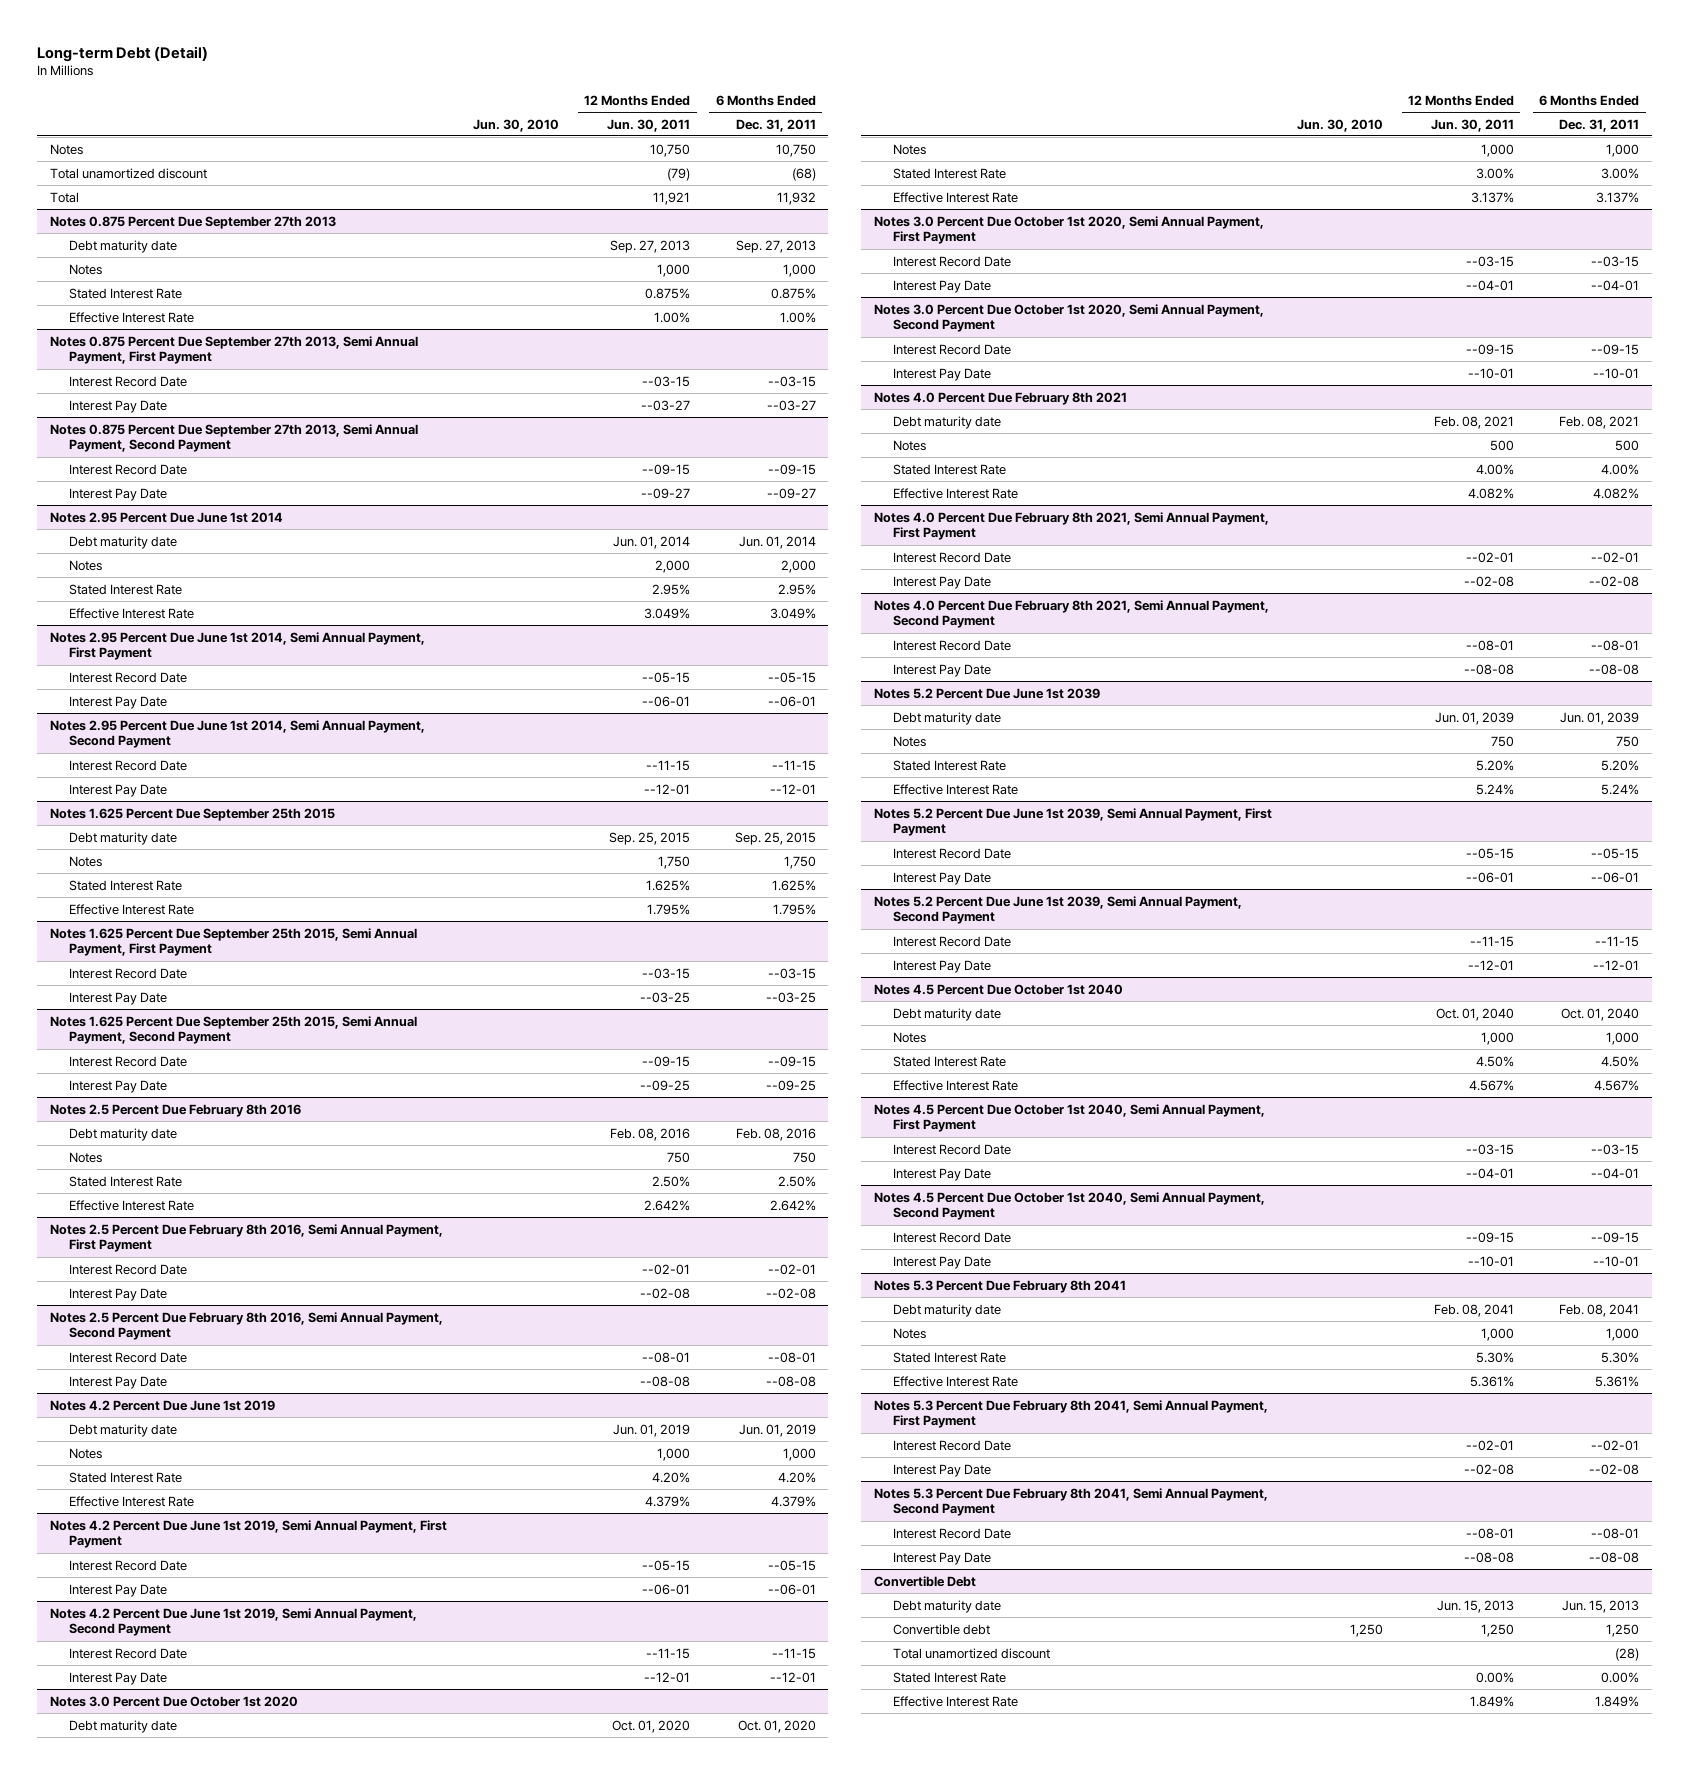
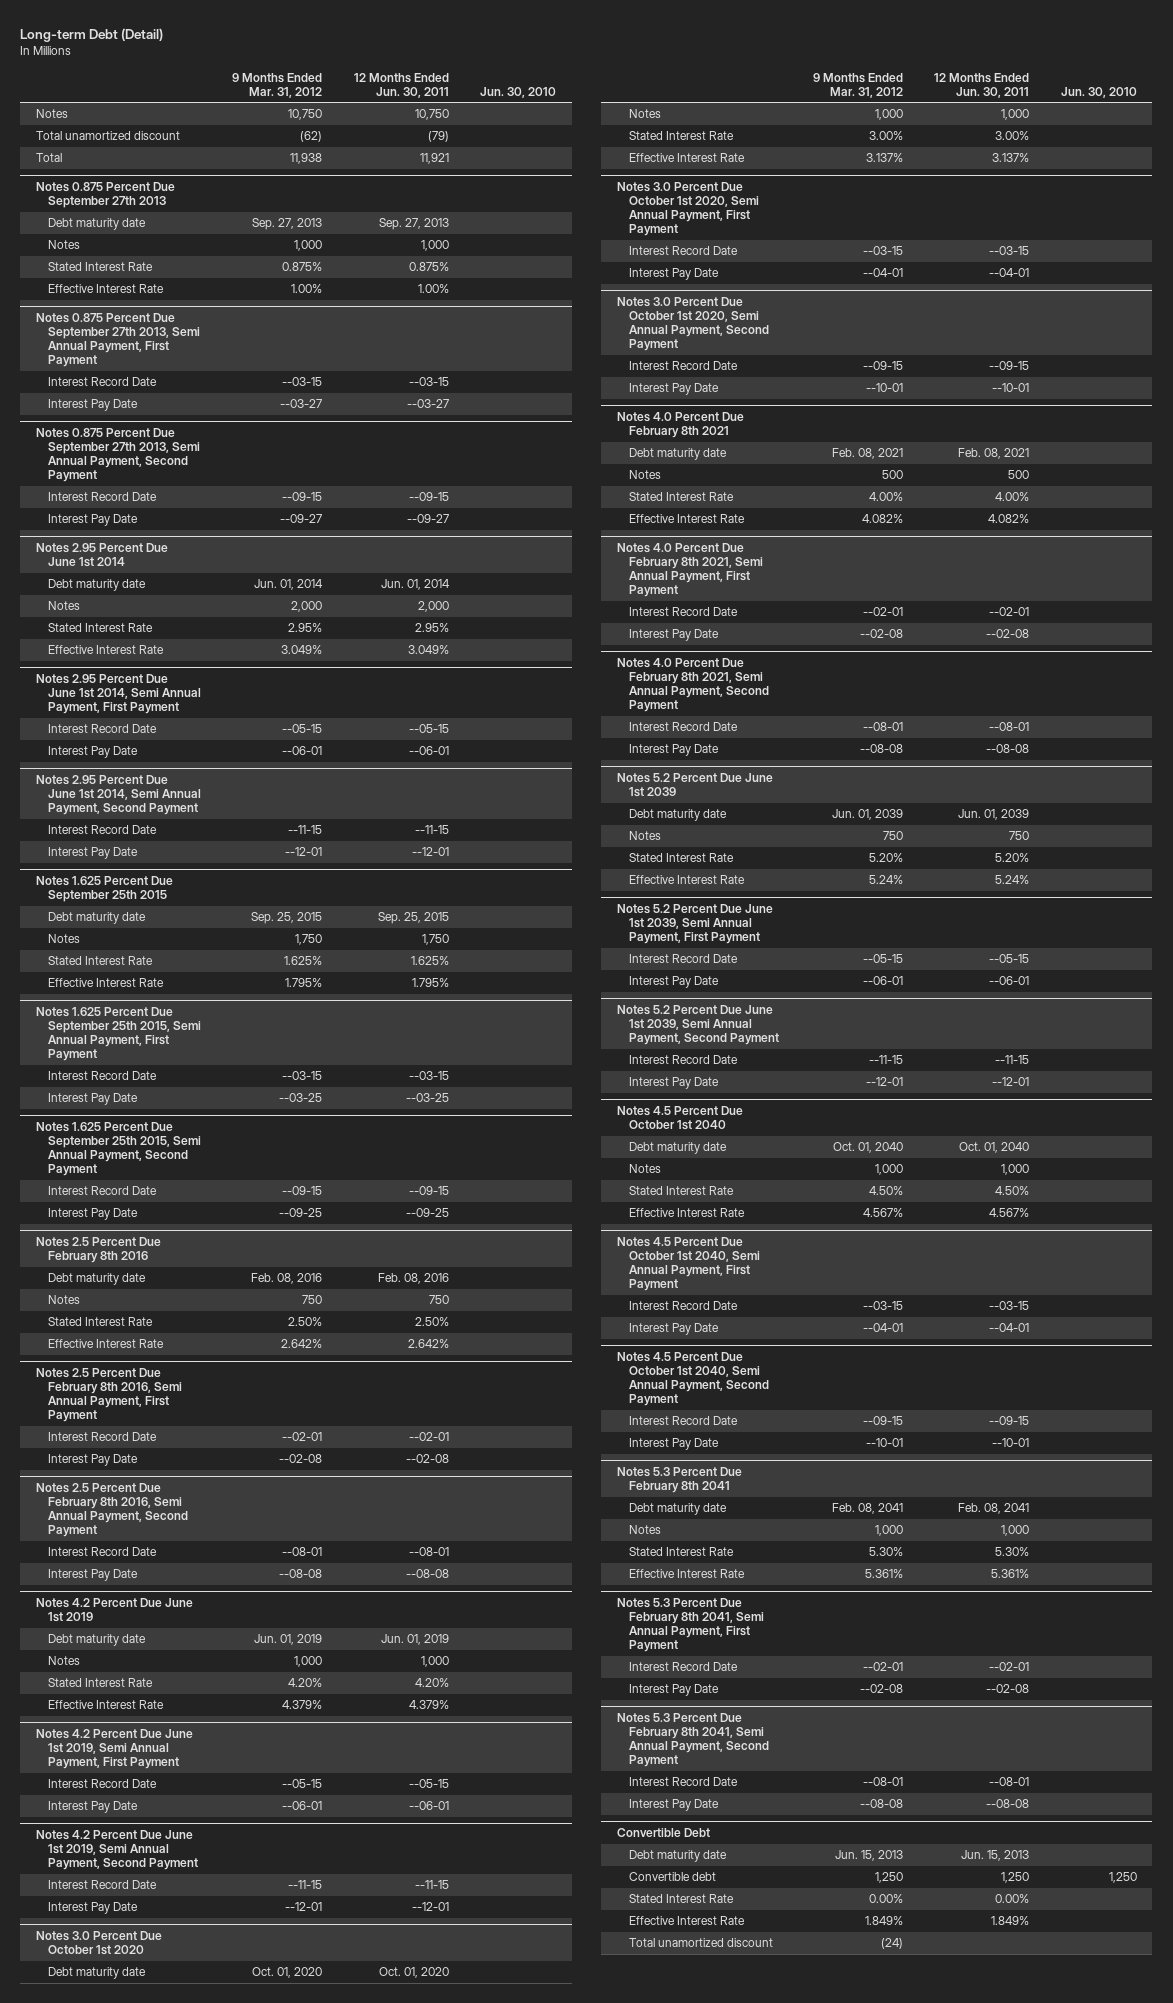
- | Jun. 30, 2010 | 12 Months Ended Jun. 30, 2011 | 6 Months Ended Dec. 31, 2011
+ | 9 Months Ended Mar. 31, 2012 | 12 Months Ended Jun. 30, 2011 | Jun. 30, 2010
@ Convertible Debt
moved down: Total unamortized discount | (24) | |

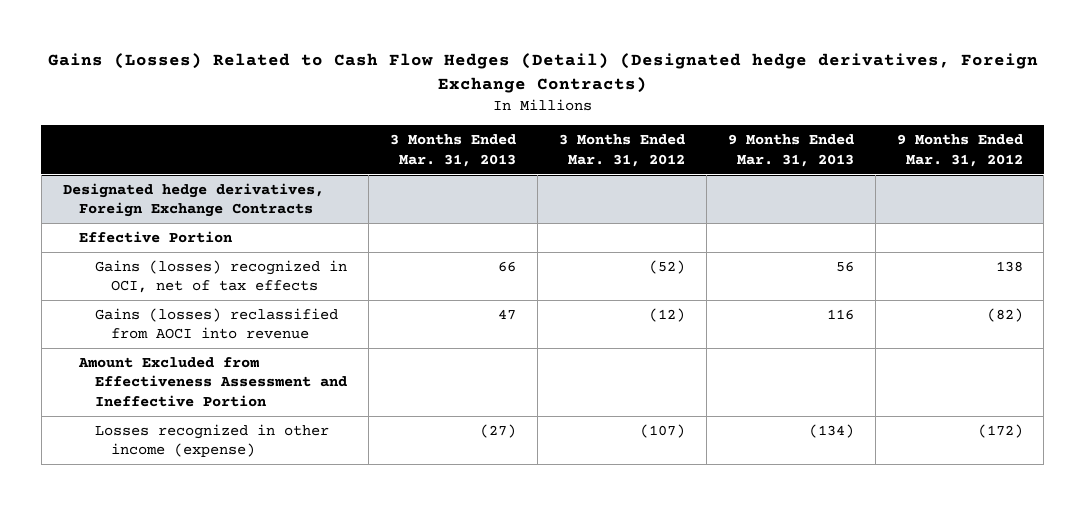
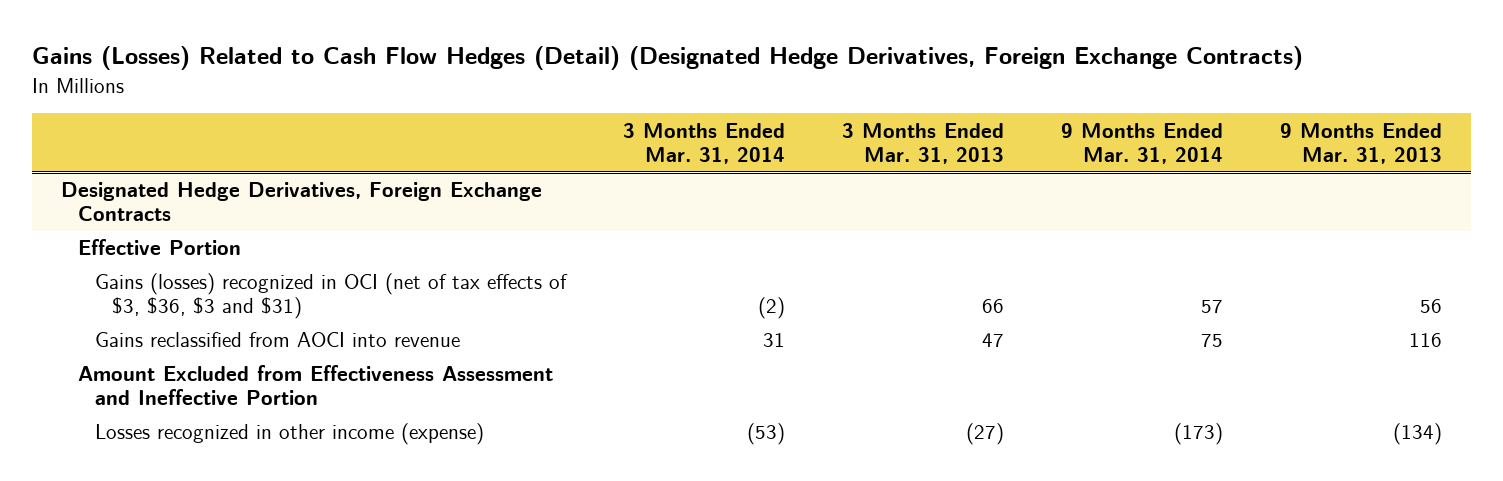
- Gains (Losses) Related to Cash Flow Hedges (Detail) (Designated hedge derivatives, Foreign Exchange Contracts)
+ Gains (Losses) Related to Cash Flow Hedges (Detail) (Designated Hedge Derivatives, Foreign Exchange Contracts)
- | 3 Months Ended Mar. 31, 2013 | 3 Months Ended Mar. 31, 2012 | 9 Months Ended Mar. 31, 2013 | 9 Months Ended Mar. 31, 2012
+ | 3 Months Ended Mar. 31, 2014 | 3 Months Ended Mar. 31, 2013 | 9 Months Ended Mar. 31, 2014 | 9 Months Ended Mar. 31, 2013
- Designated hedge derivatives, Foreign Exchange Contracts
+ Designated Hedge Derivatives, Foreign Exchange Contracts
- Gains (losses) recognized in OCI, net of tax effects | 66 | (52) | 56 | 138
- Gains (losses) reclassified from AOCI into revenue | 47 | (12) | 116 | (82)
+ Gains (losses) recognized in OCI (net of tax effects of $3, $36, $3 and $31) | (2) | 66 | 57 | 56
+ Gains reclassified from AOCI into revenue | 31 | 47 | 75 | 116

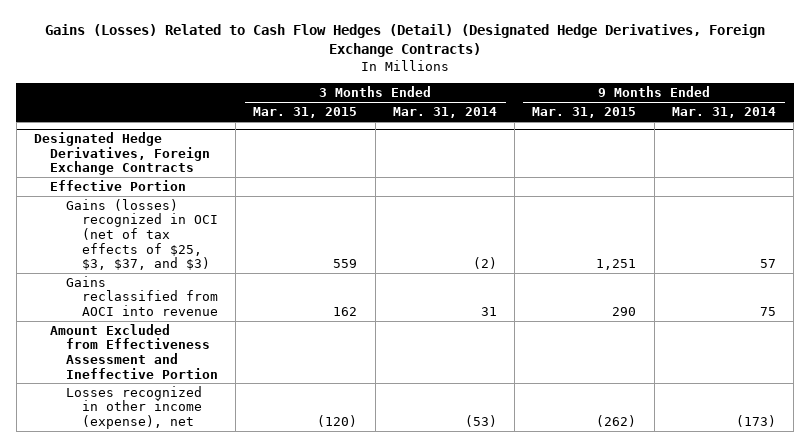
- | 3 Months Ended Mar. 31, 2014 | 3 Months Ended Mar. 31, 2013 | 9 Months Ended Mar. 31, 2014 | 9 Months Ended Mar. 31, 2013
+ | 3 Months Ended Mar. 31, 2015 | 3 Months Ended Mar. 31, 2014 | 9 Months Ended Mar. 31, 2015 | 9 Months Ended Mar. 31, 2014
@ Designated Hedge Derivatives, Foreign Exchange Contracts
- Gains (losses) recognized in OCI (net of tax effects of $3, $36, $3 and $31) | (2) | 66 | 57 | 56
+ Gains (losses) recognized in OCI (net of tax effects of $25, $3, $37, and $3) | 559 | (2) | 1,251 | 57
- Losses recognized in other income (expense) | (53) | (27) | (173) | (134)
+ Losses recognized in other income (expense), net | (120) | (53) | (262) | (173)

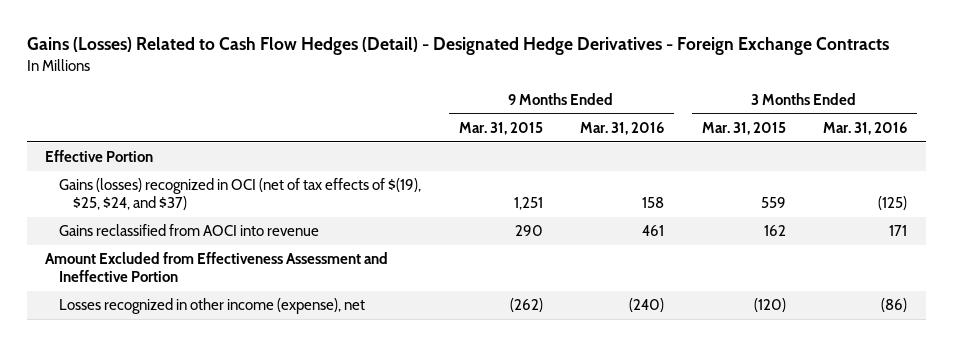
- Gains (Losses) Related to Cash Flow Hedges (Detail) (Designated Hedge Derivatives, Foreign Exchange Contracts)
+ Gains (Losses) Related to Cash Flow Hedges (Detail) - Designated Hedge Derivatives - Foreign Exchange Contracts
- | 3 Months Ended Mar. 31, 2015 | 3 Months Ended Mar. 31, 2014 | 9 Months Ended Mar. 31, 2015 | 9 Months Ended Mar. 31, 2014
+ | 9 Months Ended Mar. 31, 2015 | 9 Months Ended Mar. 31, 2016 | 3 Months Ended Mar. 31, 2015 | 3 Months Ended Mar. 31, 2016
- Designated Hedge Derivatives, Foreign Exchange Contracts
- Gains (losses) recognized in OCI (net of tax effects of $25, $3, $37, and $3) | 559 | (2) | 1,251 | 57
+ Gains (losses) recognized in OCI (net of tax effects of $(19), $25, $24, and $37) | 1,251 | 158 | 559 | (125)

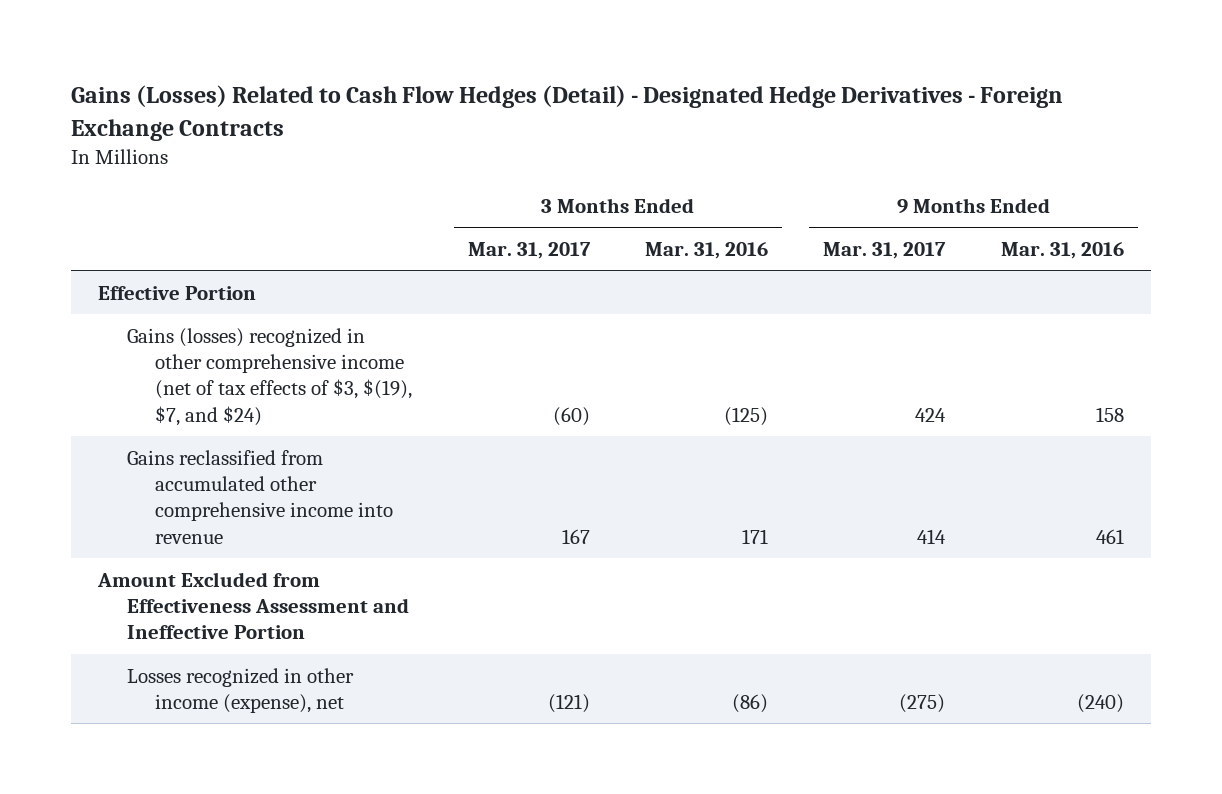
- | 9 Months Ended Mar. 31, 2015 | 9 Months Ended Mar. 31, 2016 | 3 Months Ended Mar. 31, 2015 | 3 Months Ended Mar. 31, 2016
+ | 3 Months Ended Mar. 31, 2017 | 3 Months Ended Mar. 31, 2016 | 9 Months Ended Mar. 31, 2017 | 9 Months Ended Mar. 31, 2016
- Gains (losses) recognized in OCI (net of tax effects of $(19), $25, $24, and $37) | 1,251 | 158 | 559 | (125)
- Gains reclassified from AOCI into revenue | 290 | 461 | 162 | 171
+ Gains (losses) recognized in other comprehensive income (net of tax effects of $3, $(19), $7, and $24) | (60) | (125) | 424 | 158
+ Gains reclassified from accumulated other comprehensive income into revenue | 167 | 171 | 414 | 461

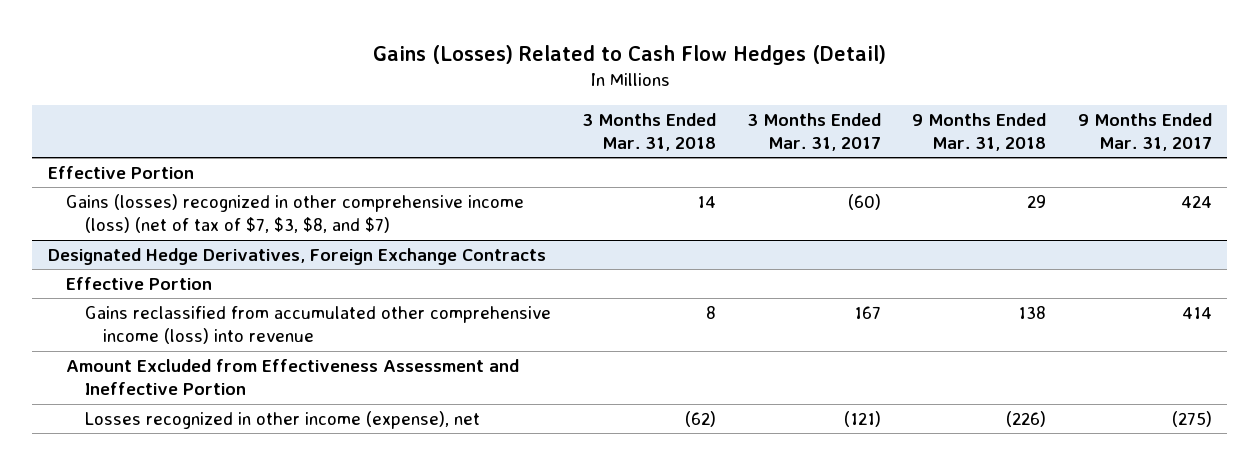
- Gains (Losses) Related to Cash Flow Hedges (Detail) - Designated Hedge Derivatives - Foreign Exchange Contracts
+ Gains (Losses) Related to Cash Flow Hedges (Detail)
- | 3 Months Ended Mar. 31, 2017 | 3 Months Ended Mar. 31, 2016 | 9 Months Ended Mar. 31, 2017 | 9 Months Ended Mar. 31, 2016
+ | 3 Months Ended Mar. 31, 2018 | 3 Months Ended Mar. 31, 2017 | 9 Months Ended Mar. 31, 2018 | 9 Months Ended Mar. 31, 2017
- Gains (losses) recognized in other comprehensive income (net of tax effects of $3, $(19), $7, and $24) | (60) | (125) | 424 | 158
- Gains reclassified from accumulated other comprehensive income into revenue | 167 | 171 | 414 | 461
+ Gains (losses) recognized in other comprehensive income (loss) (net of tax of $7, $3, $8, and $7) | 14 | (60) | 29 | 424
+ Designated Hedge Derivatives, Foreign Exchange Contracts
+ Effective Portion
+ Gains reclassified from accumulated other comprehensive income (loss) into revenue | 8 | 167 | 138 | 414

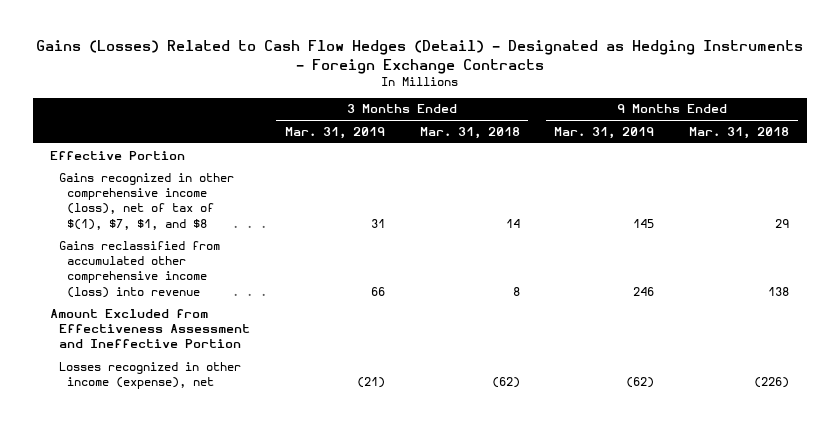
- Gains (Losses) Related to Cash Flow Hedges (Detail)
+ Gains (Losses) Related to Cash Flow Hedges (Detail) - Designated as Hedging Instruments - Foreign Exchange Contracts
- | 3 Months Ended Mar. 31, 2018 | 3 Months Ended Mar. 31, 2017 | 9 Months Ended Mar. 31, 2018 | 9 Months Ended Mar. 31, 2017
+ | 3 Months Ended Mar. 31, 2019 | 3 Months Ended Mar. 31, 2018 | 9 Months Ended Mar. 31, 2019 | 9 Months Ended Mar. 31, 2018
- Gains (losses) recognized in other comprehensive income (loss) (net of tax of $7, $3, $8, and $7) | 14 | (60) | 29 | 424
- Designated Hedge Derivatives, Foreign Exchange Contracts
- Effective Portion
+ Gains recognized in other comprehensive income (loss), net of tax of $(1), $7, $1, and $8 | 31 | 14 | 145 | 29

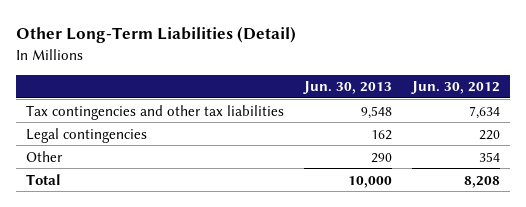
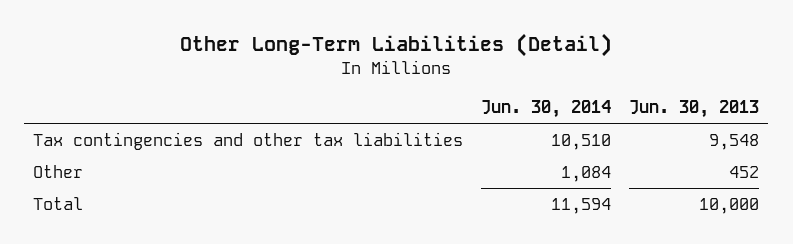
- | Jun. 30, 2013 | Jun. 30, 2012
+ | Jun. 30, 2014 | Jun. 30, 2013
- Legal contingencies | 162 | 220
- Other | 290 | 354
+ Other | 1,084 | 452

